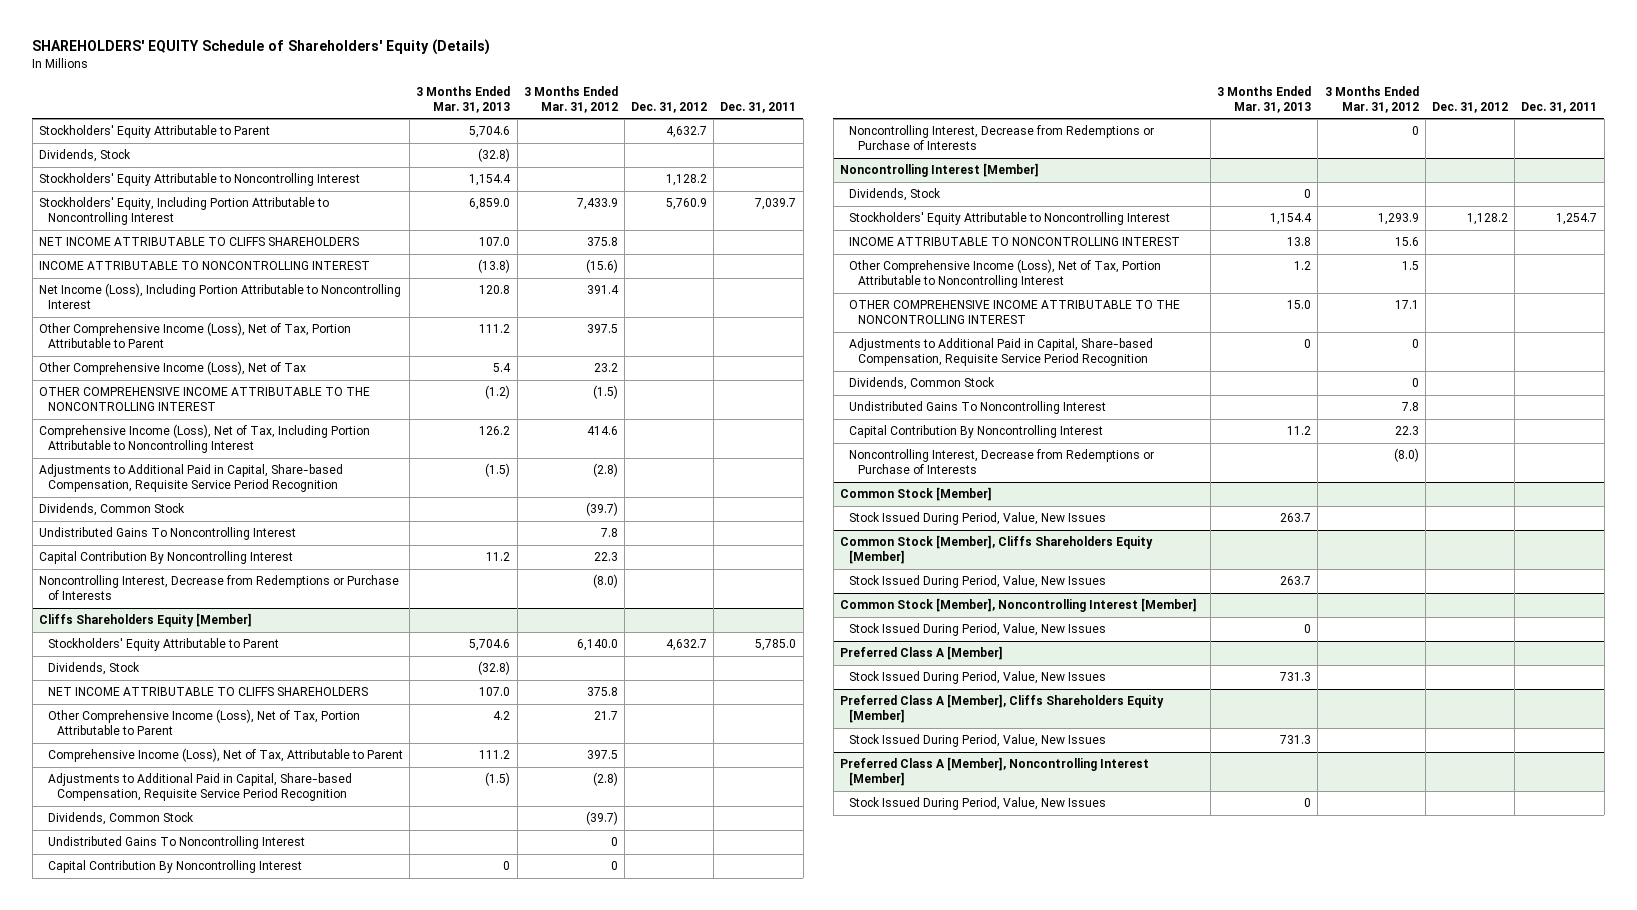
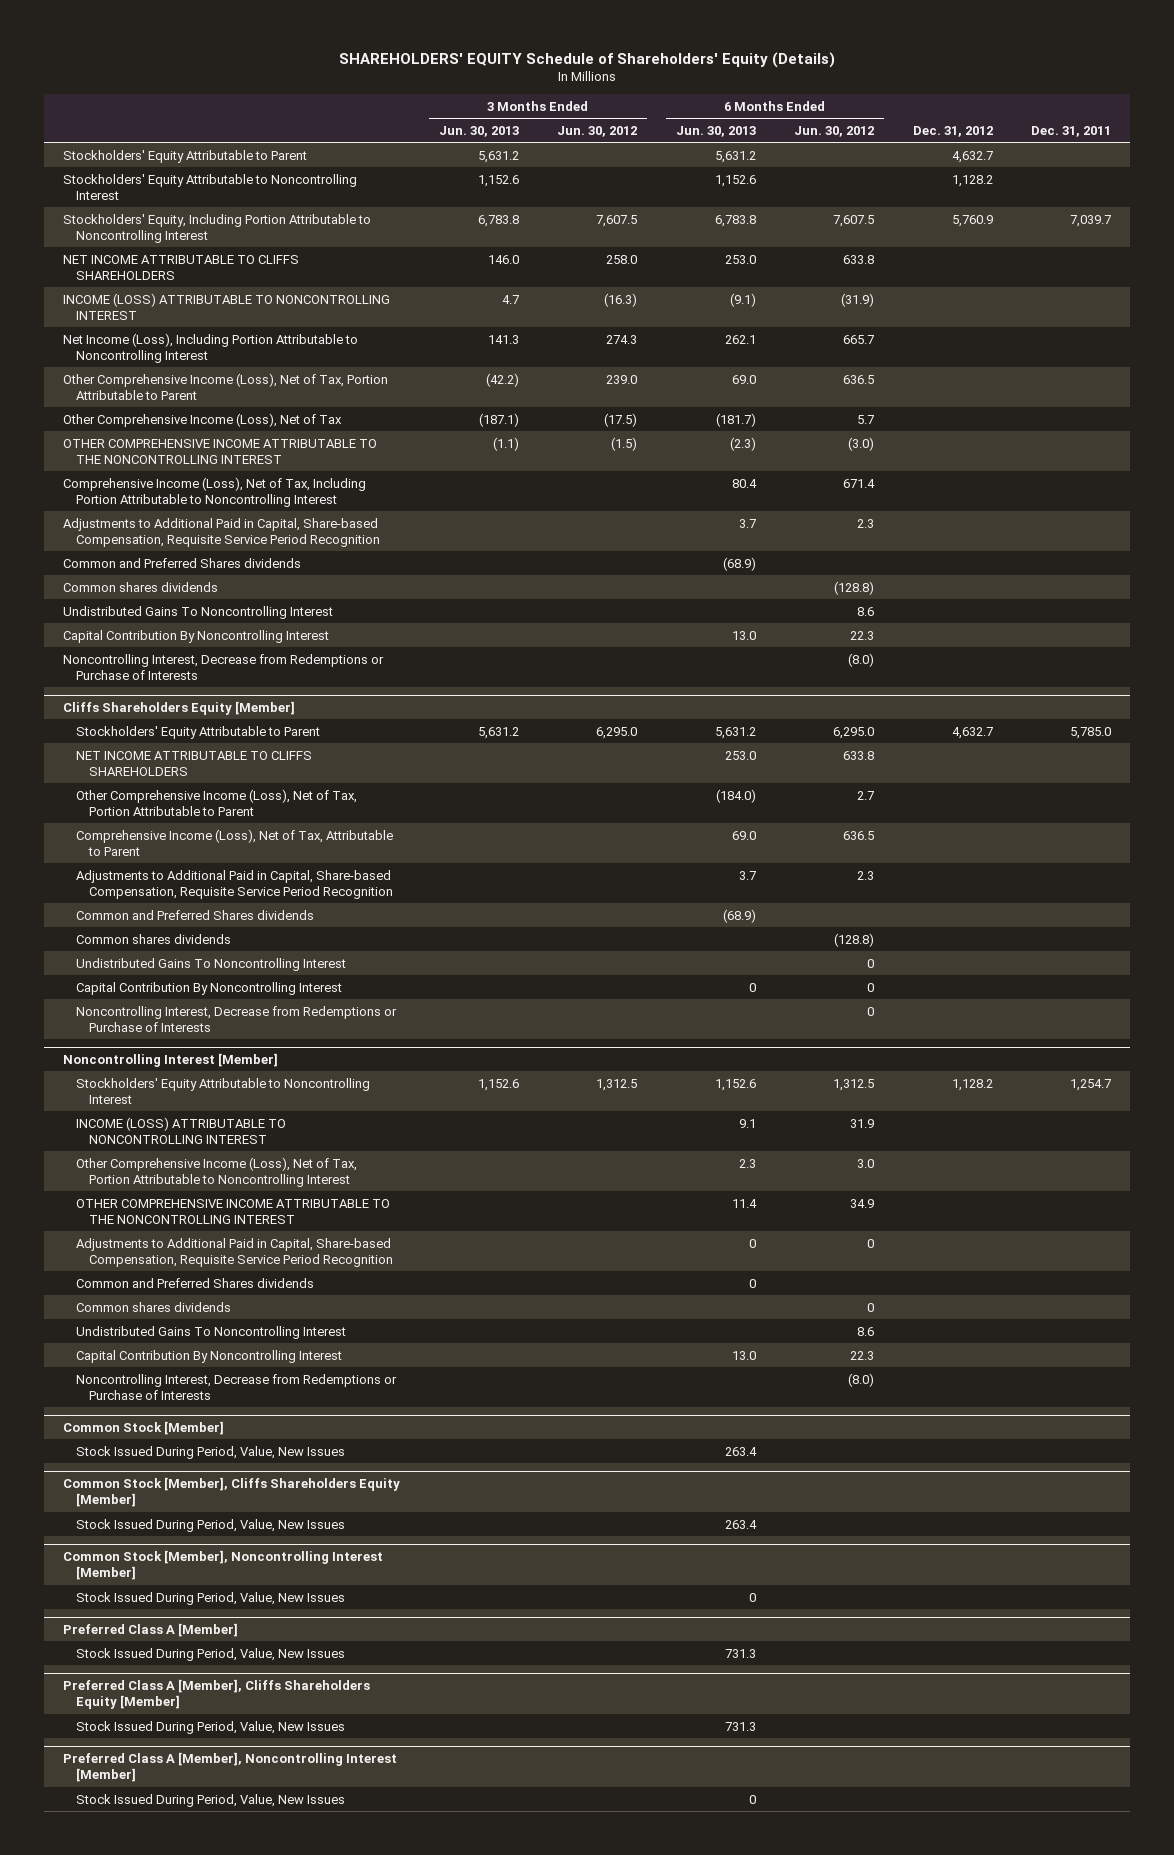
- | 3 Months Ended Mar. 31, 2013 | 3 Months Ended Mar. 31, 2012 | Dec. 31, 2012 | Dec. 31, 2011
+ | 3 Months Ended Jun. 30, 2013 | 3 Months Ended Jun. 30, 2012 | 6 Months Ended Jun. 30, 2013 | 6 Months Ended Jun. 30, 2012 | Dec. 31, 2012 | Dec. 31, 2011
- Dividends, Stock | (32.8) | | |
- INCOME ATTRIBUTABLE TO NONCONTROLLING INTEREST | (13.8) | (15.6) | |
+ INCOME (LOSS) ATTRIBUTABLE TO NONCONTROLLING INTEREST | 4.7 | (16.3) | (9.1) | (31.9) | |
- Dividends, Common Stock | | (39.7) | |
+ Common and Preferred Shares dividends | | | (68.9) | | |
+ Common shares dividends | | | | (128.8) | |
@ Cliffs Shareholders Equity [Member]
- Dividends, Stock | (32.8) | | |
- Dividends, Common Stock | | (39.7) | |
+ Common and Preferred Shares dividends | | | (68.9) | | |
+ Common shares dividends | | | | (128.8) | |
@ Noncontrolling Interest [Member]
- Dividends, Stock | 0 | | |
- INCOME ATTRIBUTABLE TO NONCONTROLLING INTEREST | 13.8 | 15.6 | |
+ INCOME (LOSS) ATTRIBUTABLE TO NONCONTROLLING INTEREST | | | 9.1 | 31.9 | |
- Dividends, Common Stock | | 0 | |
+ Common and Preferred Shares dividends | | | 0 | | |
+ Common shares dividends | | | | 0 | |

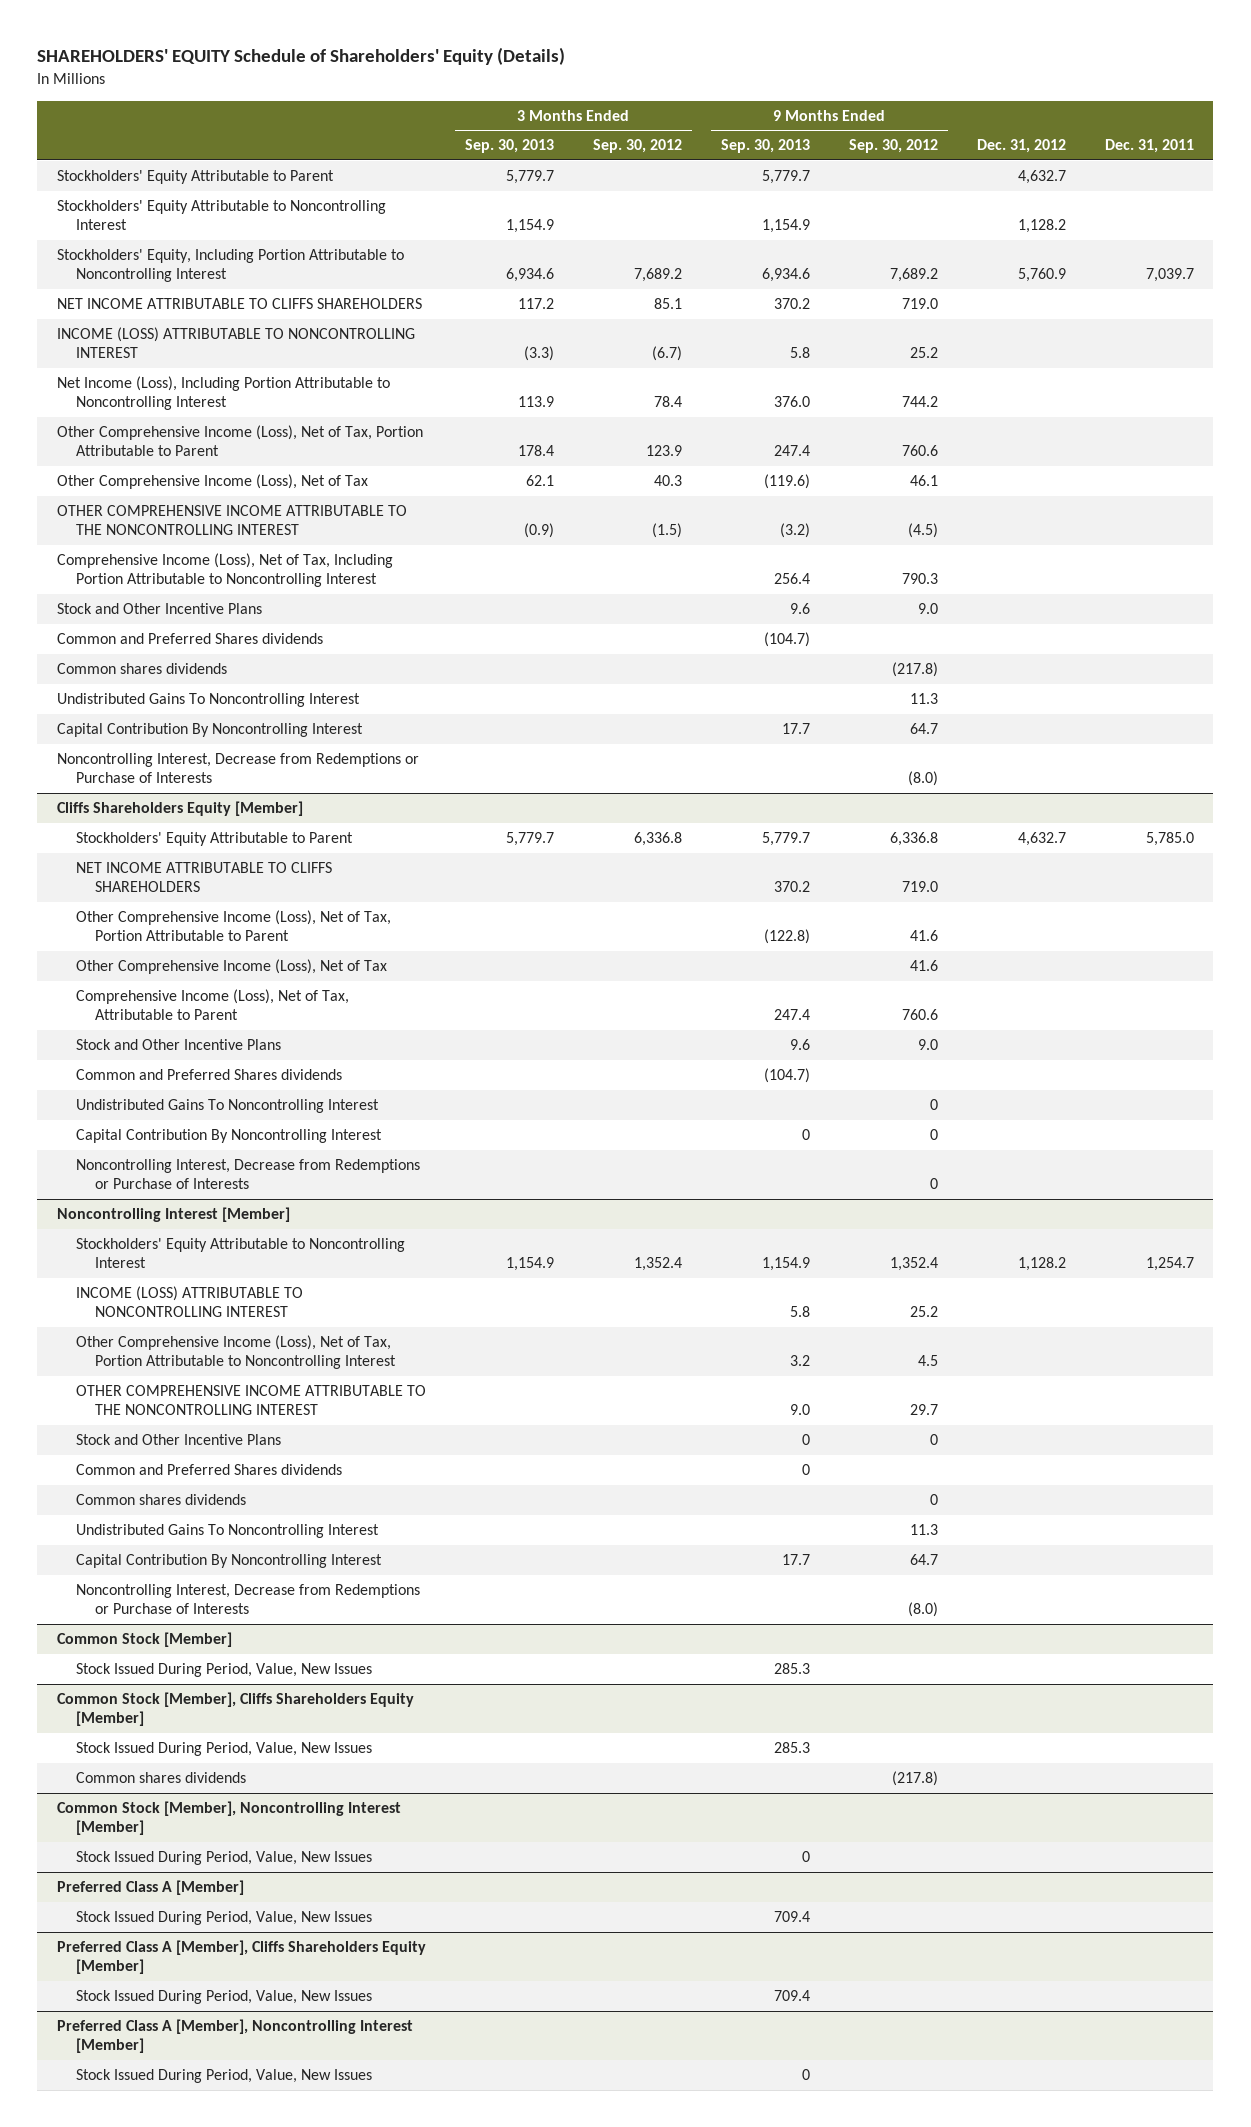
- | 3 Months Ended Jun. 30, 2013 | 3 Months Ended Jun. 30, 2012 | 6 Months Ended Jun. 30, 2013 | 6 Months Ended Jun. 30, 2012 | Dec. 31, 2012 | Dec. 31, 2011
+ | 3 Months Ended Sep. 30, 2013 | 3 Months Ended Sep. 30, 2012 | 9 Months Ended Sep. 30, 2013 | 9 Months Ended Sep. 30, 2012 | Dec. 31, 2012 | Dec. 31, 2011
- Adjustments to Additional Paid in Capital, Share-based Compensation, Requisite Service Period Recognition | | | 3.7 | 2.3 | |
+ Stock and Other Incentive Plans | | | 9.6 | 9.0 | |
@ Cliffs Shareholders Equity [Member]
+ Other Comprehensive Income (Loss), Net of Tax | | | | 41.6 | |
- Adjustments to Additional Paid in Capital, Share-based Compensation, Requisite Service Period Recognition | | | 3.7 | 2.3 | |
+ Stock and Other Incentive Plans | | | 9.6 | 9.0 | |
- Common shares dividends | | | | (128.8) | |
@ Noncontrolling Interest [Member]
- Adjustments to Additional Paid in Capital, Share-based Compensation, Requisite Service Period Recognition | | | 0 | 0 | |
+ Stock and Other Incentive Plans | | | 0 | 0 | |
@ Common Stock [Member], Cliffs Shareholders Equity [Member]
+ Common shares dividends | | | | (217.8) | |

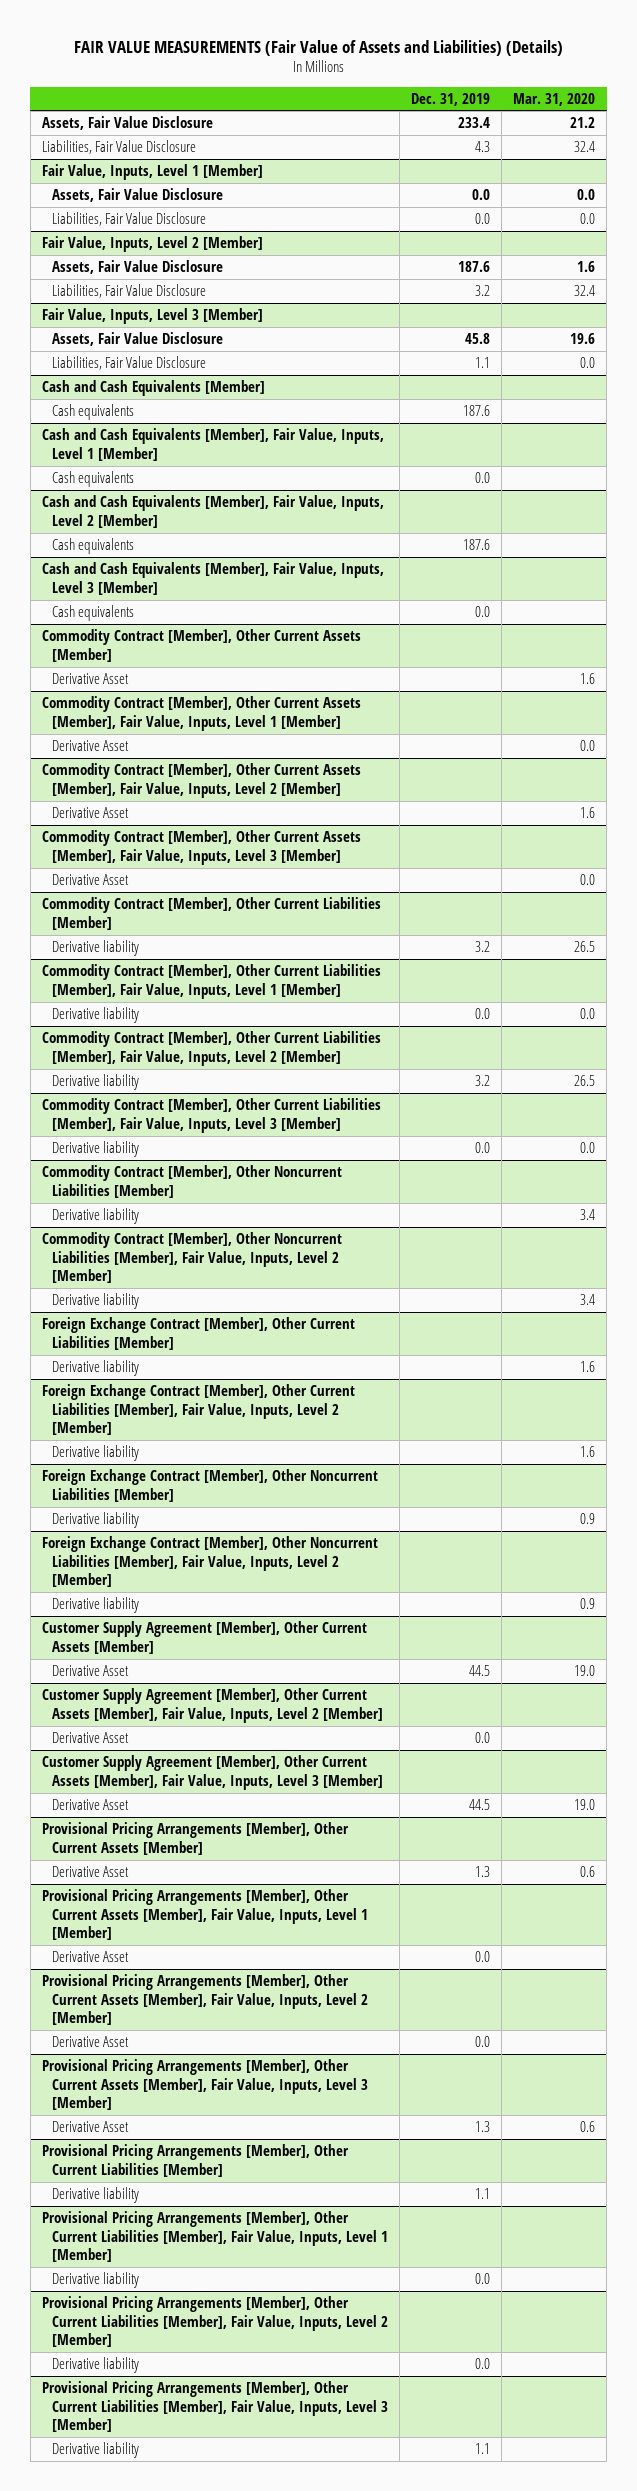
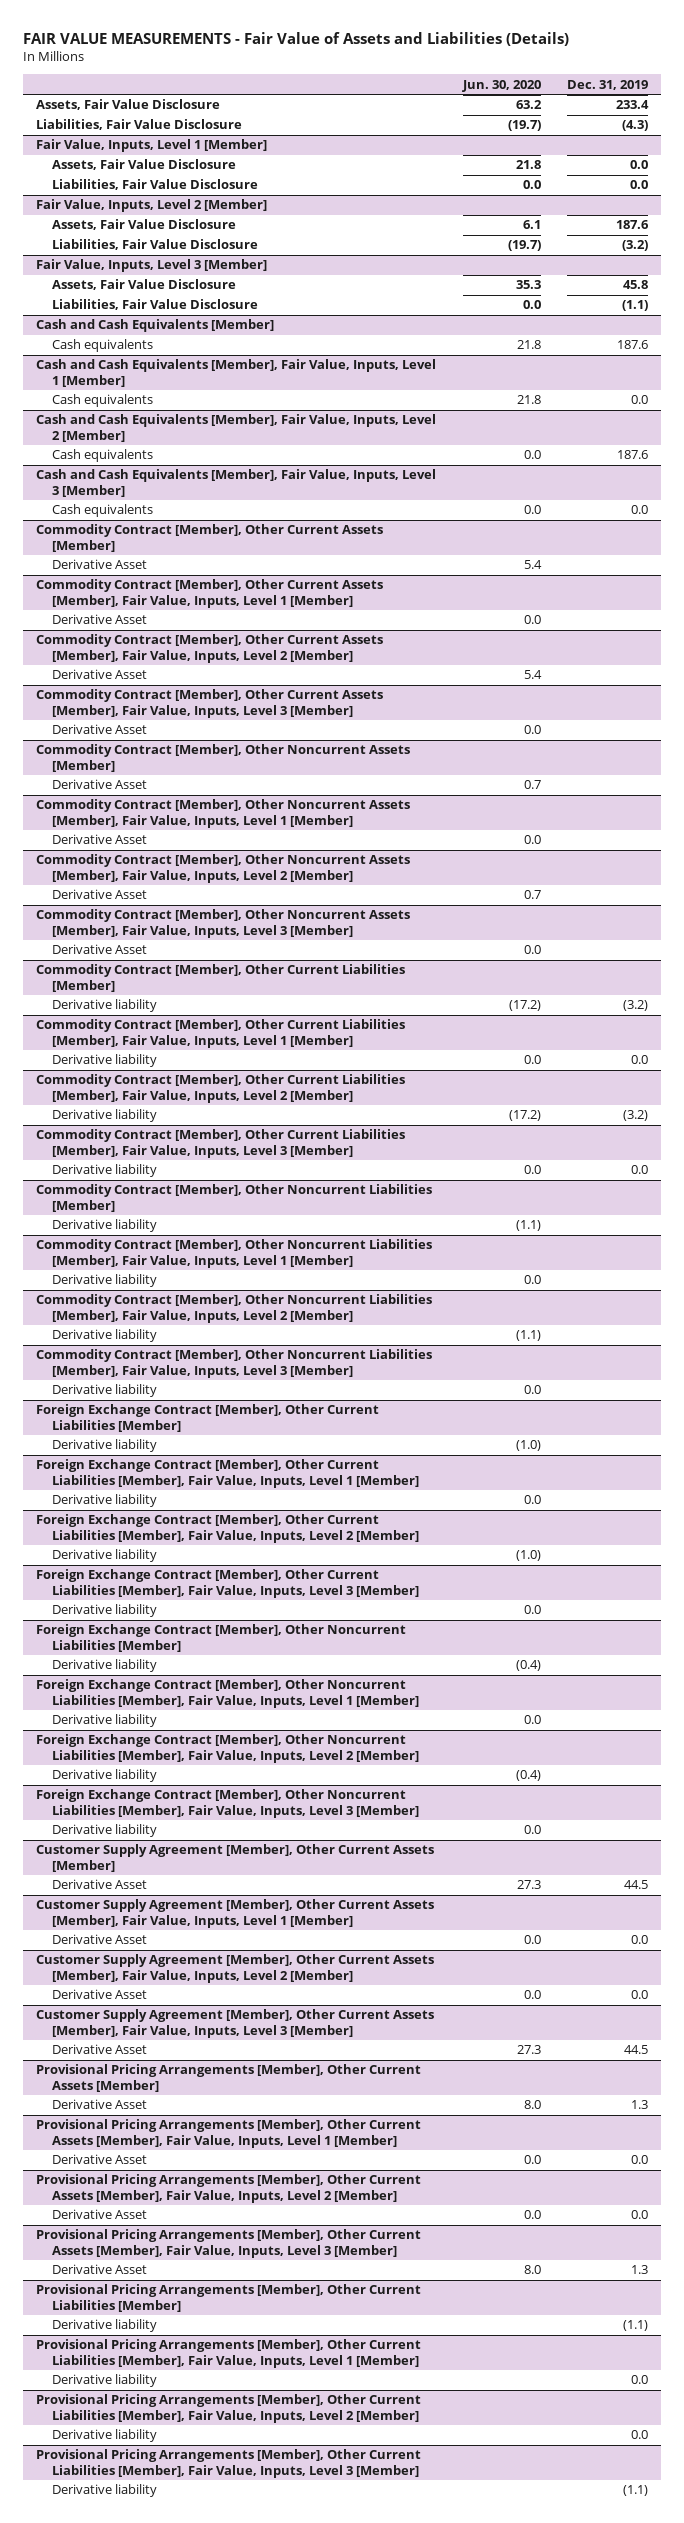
- FAIR VALUE MEASUREMENTS (Fair Value of Assets and Liabilities) (Details)
+ FAIR VALUE MEASUREMENTS - Fair Value of Assets and Liabilities (Details)
- | Dec. 31, 2019 | Mar. 31, 2020
+ | Jun. 30, 2020 | Dec. 31, 2019
- Liabilities, Fair Value Disclosure | 4.3 | 32.4
+ Liabilities, Fair Value Disclosure | (19.7) | (4.3)
@ Fair Value, Inputs, Level 2 [Member]
- Liabilities, Fair Value Disclosure | 3.2 | 32.4
+ Liabilities, Fair Value Disclosure | (19.7) | (3.2)
@ Fair Value, Inputs, Level 3 [Member]
- Liabilities, Fair Value Disclosure | 1.1 | 0.0
+ Liabilities, Fair Value Disclosure | 0.0 | (1.1)
+ Commodity Contract [Member], Other Noncurrent Assets [Member]
+ Derivative Asset | 0.7 |
+ Commodity Contract [Member], Other Noncurrent Assets [Member], Fair Value, Inputs, Level 1 [Member]
+ Derivative Asset | 0.0 |
+ Commodity Contract [Member], Other Noncurrent Assets [Member], Fair Value, Inputs, Level 2 [Member]
+ Derivative Asset | 0.7 |
+ Commodity Contract [Member], Other Noncurrent Assets [Member], Fair Value, Inputs, Level 3 [Member]
+ Derivative Asset | 0.0 |
@ Commodity Contract [Member], Other Current Liabilities [Member]
- Derivative liability | 3.2 | 26.5
+ Derivative liability | (17.2) | (3.2)
@ Commodity Contract [Member], Other Current Liabilities [Member], Fair Value, Inputs, Level 2 [Member]
- Derivative liability | 3.2 | 26.5
+ Derivative liability | (17.2) | (3.2)
+ Commodity Contract [Member], Other Noncurrent Liabilities [Member], Fair Value, Inputs, Level 1 [Member]
+ Derivative liability | 0.0 |
+ Commodity Contract [Member], Other Noncurrent Liabilities [Member], Fair Value, Inputs, Level 3 [Member]
+ Derivative liability | 0.0 |
+ Foreign Exchange Contract [Member], Other Current Liabilities [Member], Fair Value, Inputs, Level 1 [Member]
+ Derivative liability | 0.0 |
+ Foreign Exchange Contract [Member], Other Current Liabilities [Member], Fair Value, Inputs, Level 3 [Member]
+ Derivative liability | 0.0 |
+ Foreign Exchange Contract [Member], Other Noncurrent Liabilities [Member], Fair Value, Inputs, Level 1 [Member]
+ Derivative liability | 0.0 |
+ Foreign Exchange Contract [Member], Other Noncurrent Liabilities [Member], Fair Value, Inputs, Level 3 [Member]
+ Derivative liability | 0.0 |
+ Customer Supply Agreement [Member], Other Current Assets [Member], Fair Value, Inputs, Level 1 [Member]
+ Derivative Asset | 0.0 | 0.0
@ Provisional Pricing Arrangements [Member], Other Current Liabilities [Member]
- Derivative liability | 1.1 |
+ Derivative liability | | (1.1)
@ Provisional Pricing Arrangements [Member], Other Current Liabilities [Member], Fair Value, Inputs, Level 3 [Member]
- Derivative liability | 1.1 |
+ Derivative liability | | (1.1)

